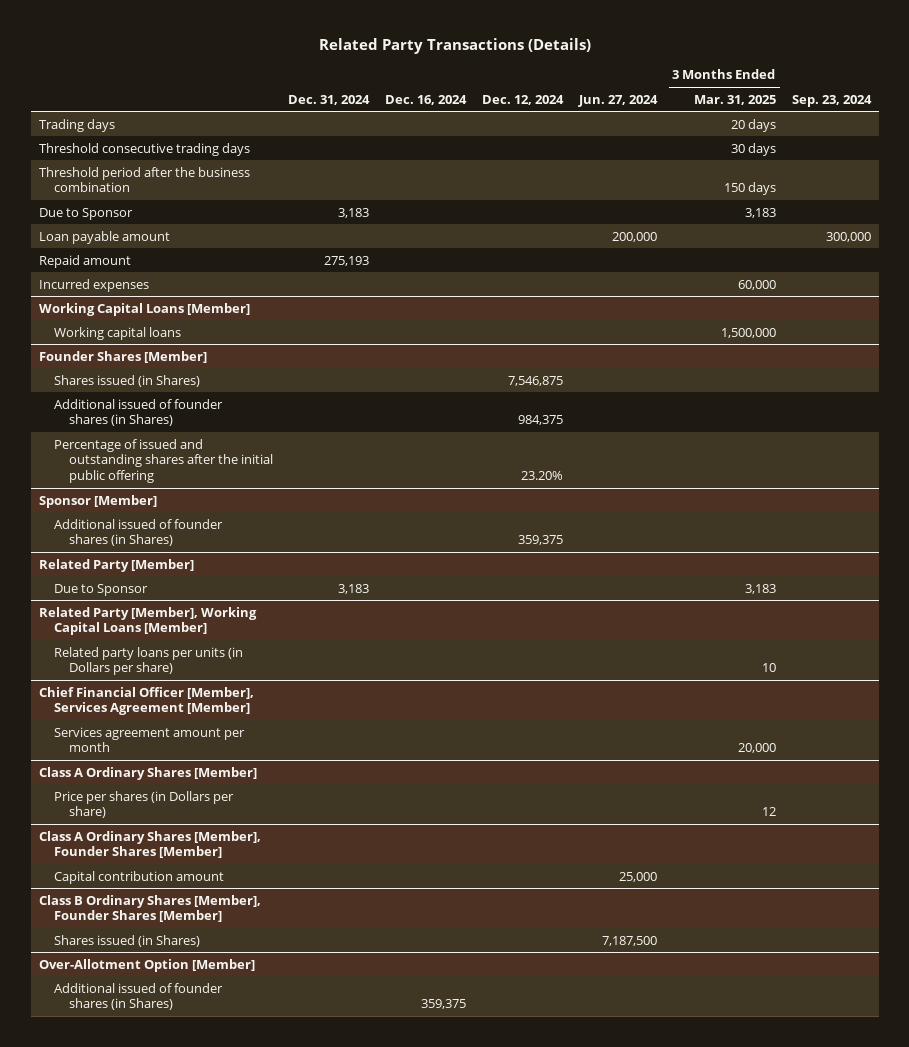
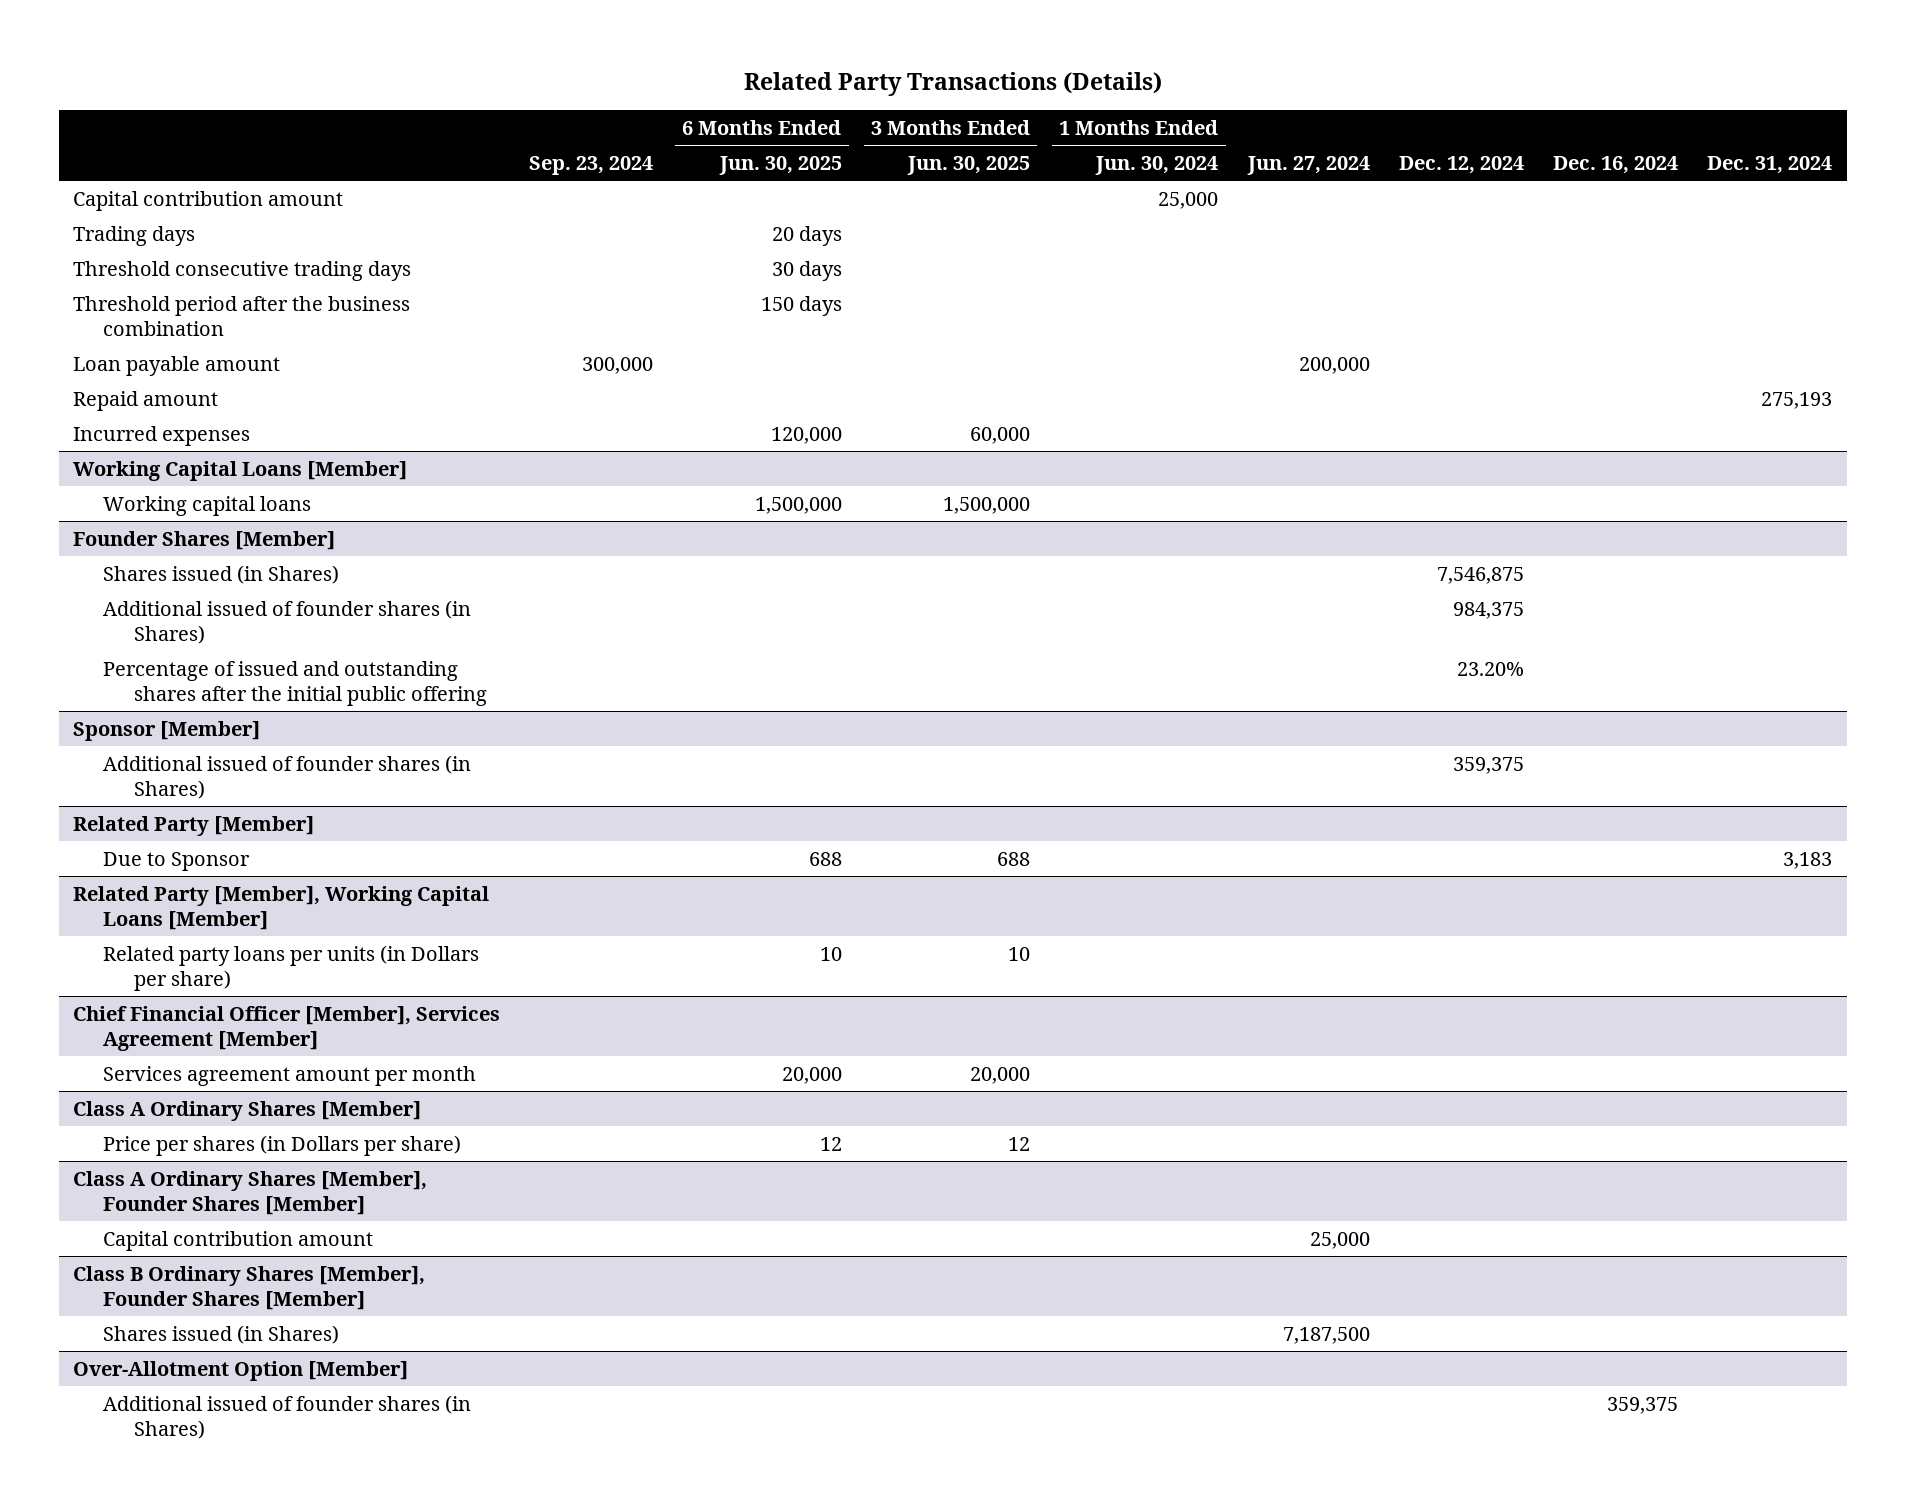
- | Dec. 31, 2024 | Dec. 16, 2024 | Dec. 12, 2024 | Jun. 27, 2024 | 3 Months Ended Mar. 31, 2025 | Sep. 23, 2024
+ | Sep. 23, 2024 | 6 Months Ended Jun. 30, 2025 | 3 Months Ended Jun. 30, 2025 | 1 Months Ended Jun. 30, 2024 | Jun. 27, 2024 | Dec. 12, 2024 | Dec. 16, 2024 | Dec. 31, 2024
+ Capital contribution amount | | | | 25,000 | | | |
- Due to Sponsor | 3,183 | | | | 3,183 |

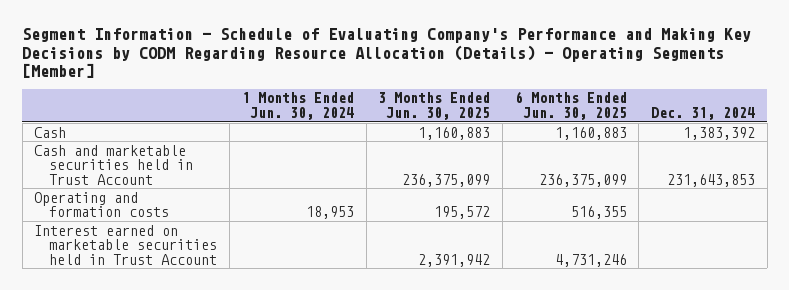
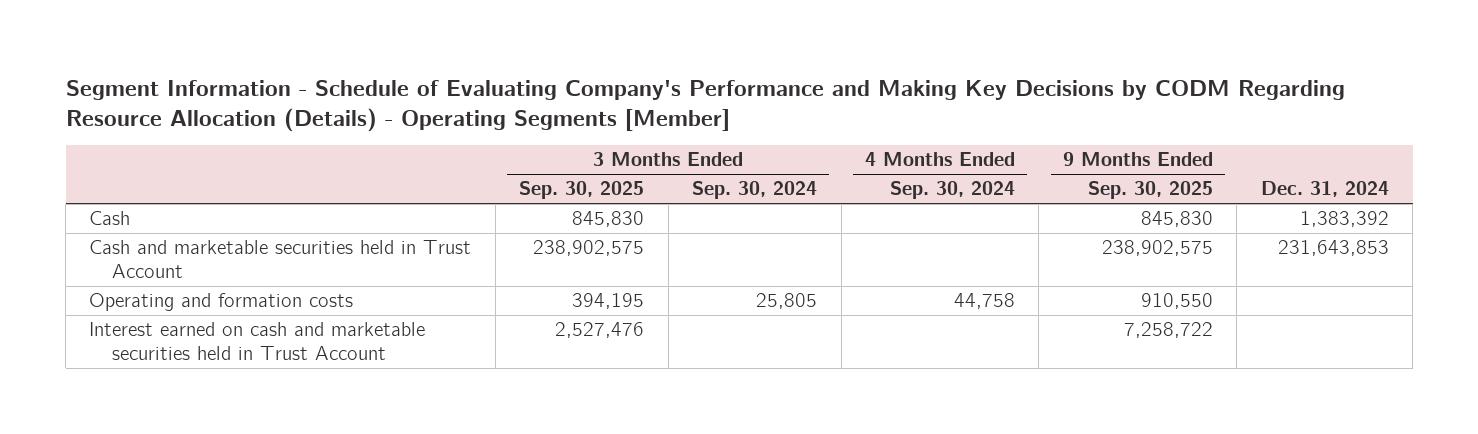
- | 1 Months Ended Jun. 30, 2024 | 3 Months Ended Jun. 30, 2025 | 6 Months Ended Jun. 30, 2025 | Dec. 31, 2024
+ | 3 Months Ended Sep. 30, 2025 | 3 Months Ended Sep. 30, 2024 | 4 Months Ended Sep. 30, 2024 | 9 Months Ended Sep. 30, 2025 | Dec. 31, 2024
- Interest earned on marketable securities held in Trust Account | | 2,391,942 | 4,731,246 |
+ Interest earned on cash and marketable securities held in Trust Account | 2,527,476 | | | 7,258,722 |

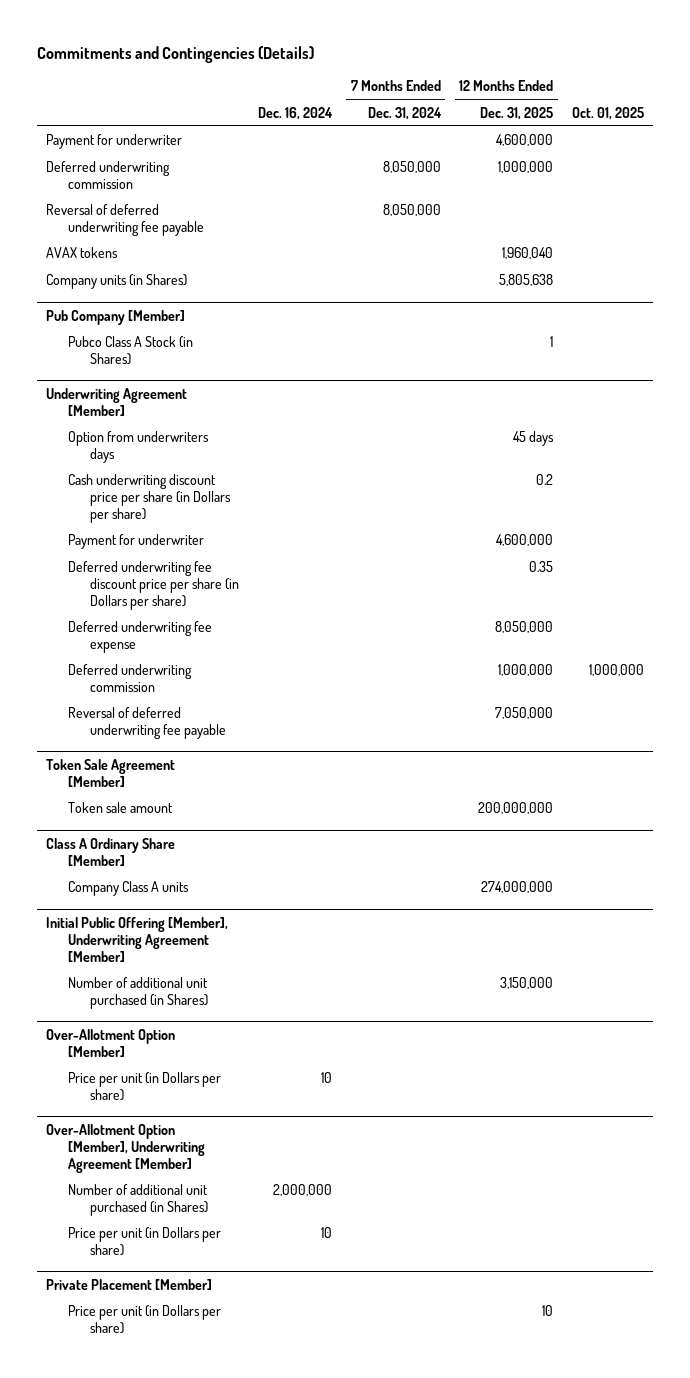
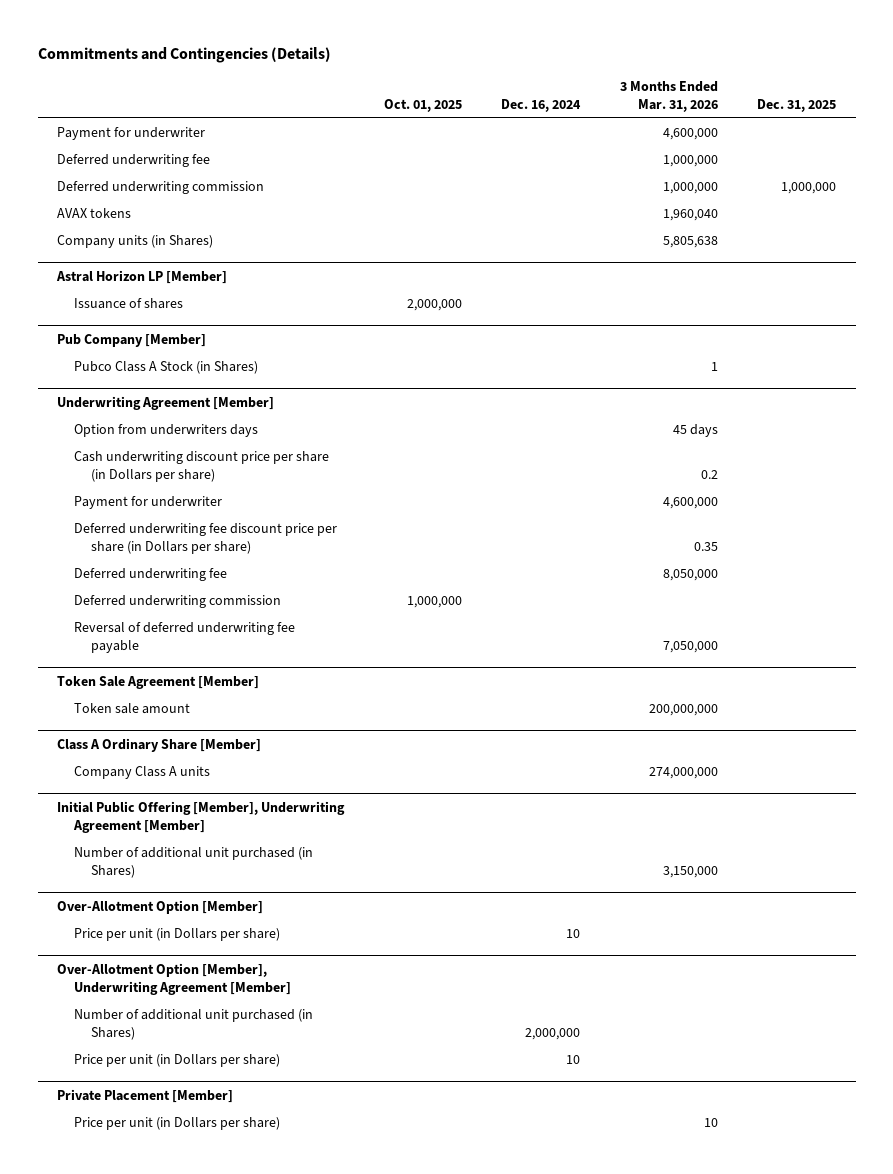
- | Dec. 16, 2024 | 7 Months Ended Dec. 31, 2024 | 12 Months Ended Dec. 31, 2025 | Oct. 01, 2025
+ | Oct. 01, 2025 | Dec. 16, 2024 | 3 Months Ended Mar. 31, 2026 | Dec. 31, 2025
+ Deferred underwriting fee | | | 1,000,000 |
- Reversal of deferred underwriting fee payable | | 8,050,000 | |
+ Astral Horizon LP [Member]
+ Issuance of shares | 2,000,000 | | |
@ Underwriting Agreement [Member]
- Deferred underwriting fee expense | | | 8,050,000 |
+ Deferred underwriting fee | | | 8,050,000 |

